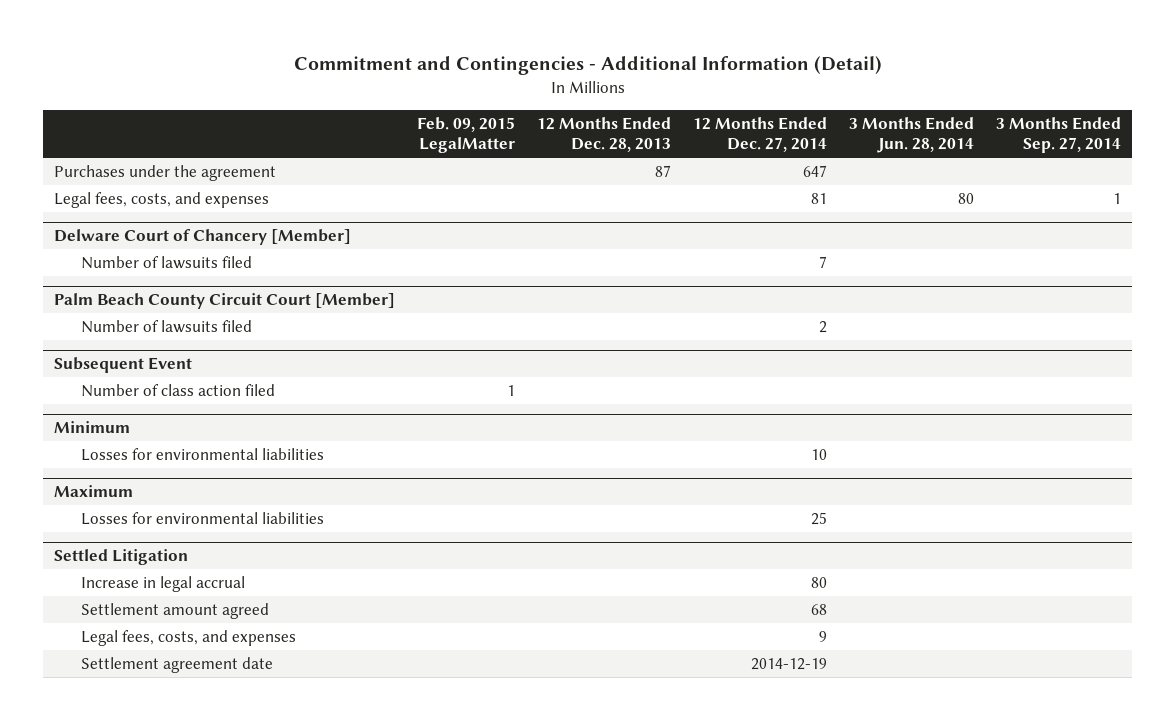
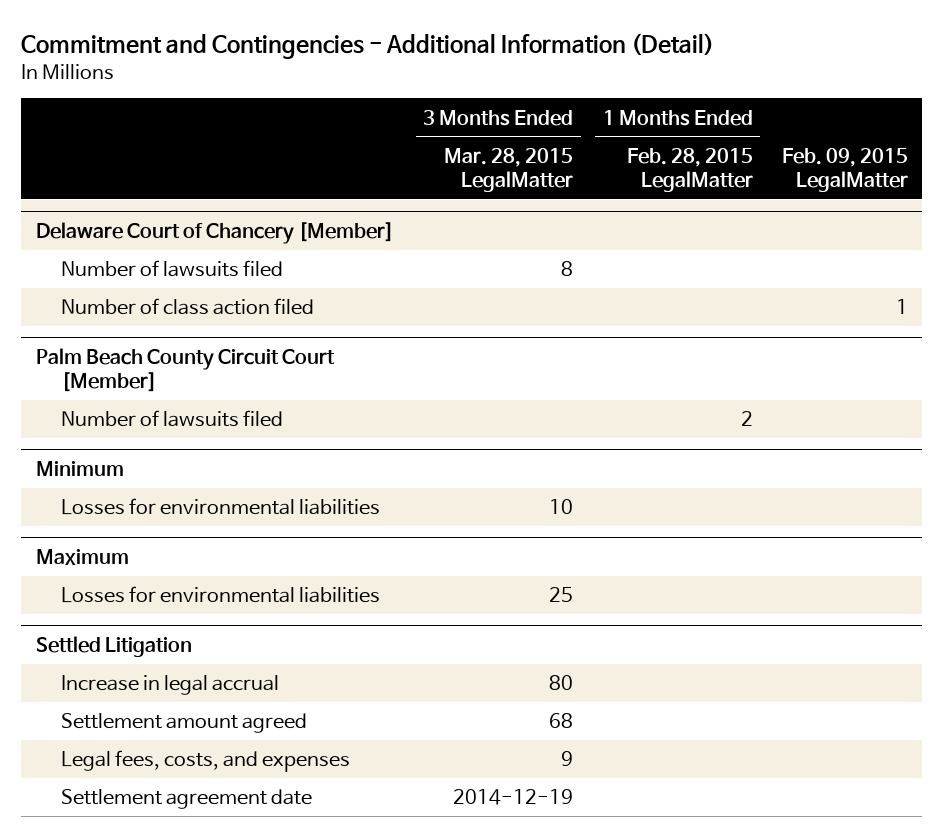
- | Feb. 09, 2015 LegalMatter | 12 Months Ended Dec. 28, 2013 | 12 Months Ended Dec. 27, 2014 | 3 Months Ended Jun. 28, 2014 | 3 Months Ended Sep. 27, 2014
+ | 3 Months Ended Mar. 28, 2015 LegalMatter | 1 Months Ended Feb. 28, 2015 LegalMatter | Feb. 09, 2015 LegalMatter
- Purchases under the agreement | | 87 | 647 | |
- Legal fees, costs, and expenses | | | 81 | 80 | 1
- Delware Court of Chancery [Member]
+ Delaware Court of Chancery [Member]
+ Number of class action filed | | | 1
- Subsequent Event
- Number of class action filed | 1 | | | |

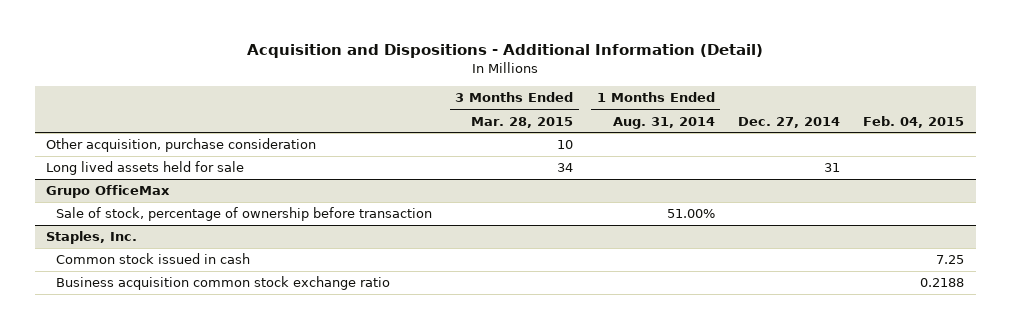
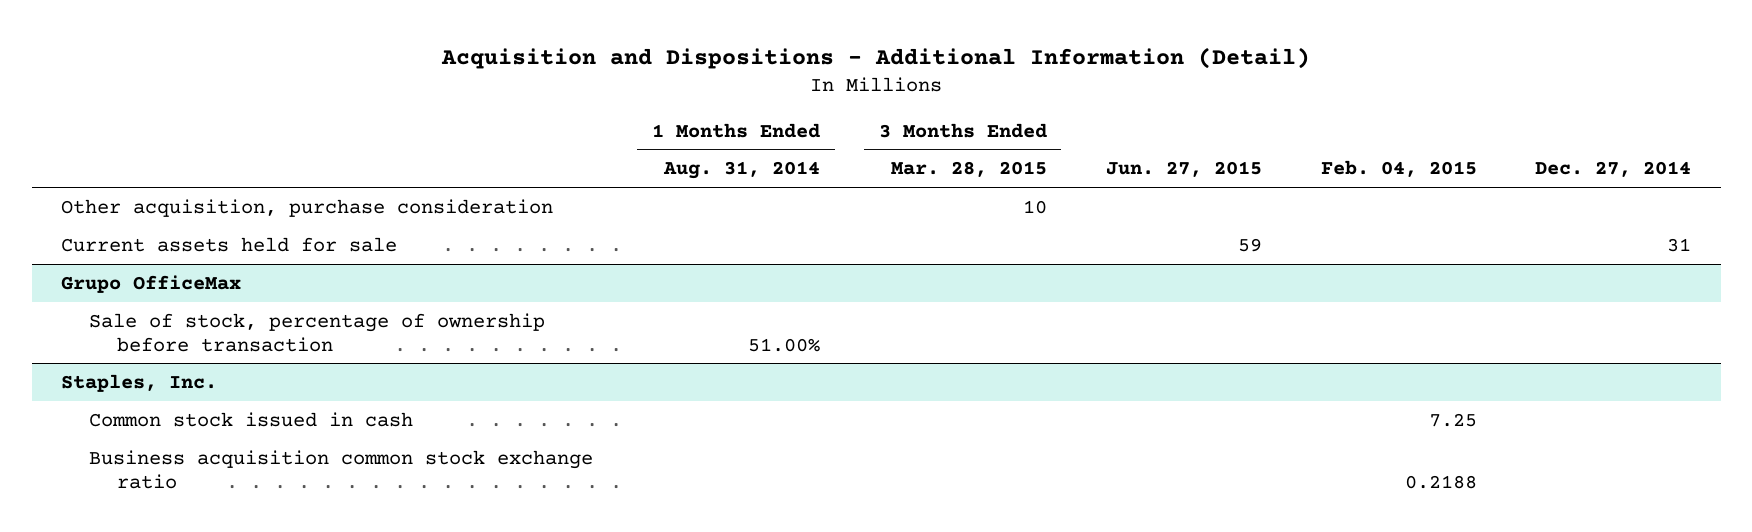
- | 3 Months Ended Mar. 28, 2015 | 1 Months Ended Aug. 31, 2014 | Dec. 27, 2014 | Feb. 04, 2015
+ | 1 Months Ended Aug. 31, 2014 | 3 Months Ended Mar. 28, 2015 | Jun. 27, 2015 | Feb. 04, 2015 | Dec. 27, 2014
- Long lived assets held for sale | 34 | | 31 |
+ Current assets held for sale | | | 59 | | 31

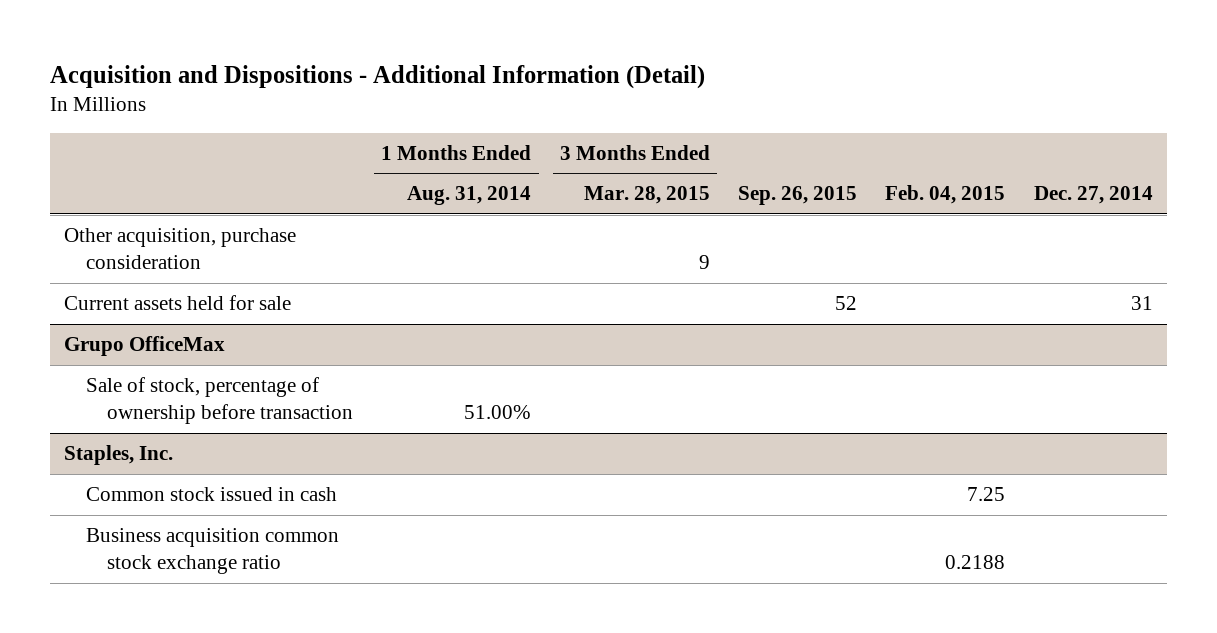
- | 1 Months Ended Aug. 31, 2014 | 3 Months Ended Mar. 28, 2015 | Jun. 27, 2015 | Feb. 04, 2015 | Dec. 27, 2014
+ | 1 Months Ended Aug. 31, 2014 | 3 Months Ended Mar. 28, 2015 | Sep. 26, 2015 | Feb. 04, 2015 | Dec. 27, 2014
- Other acquisition, purchase consideration | | 10 | | |
+ Other acquisition, purchase consideration | | 9 | | |

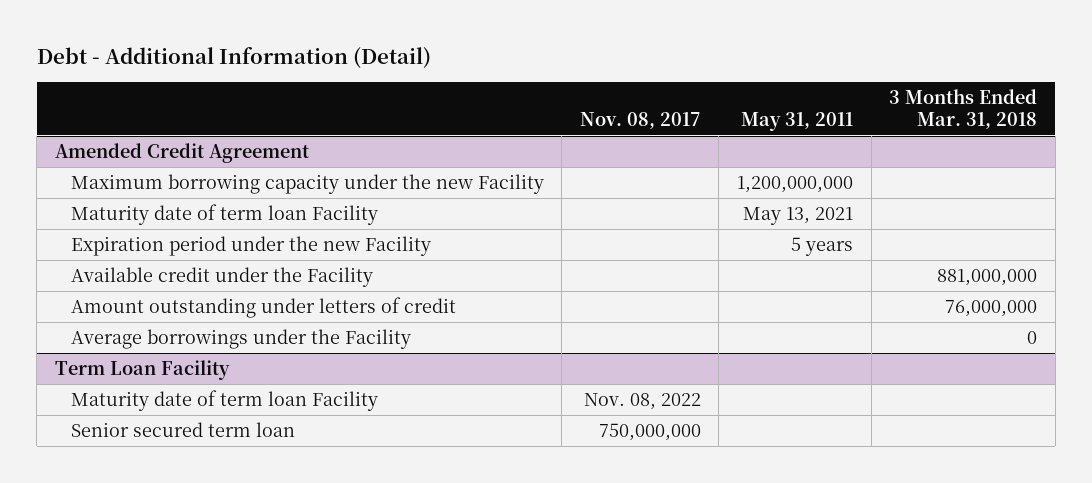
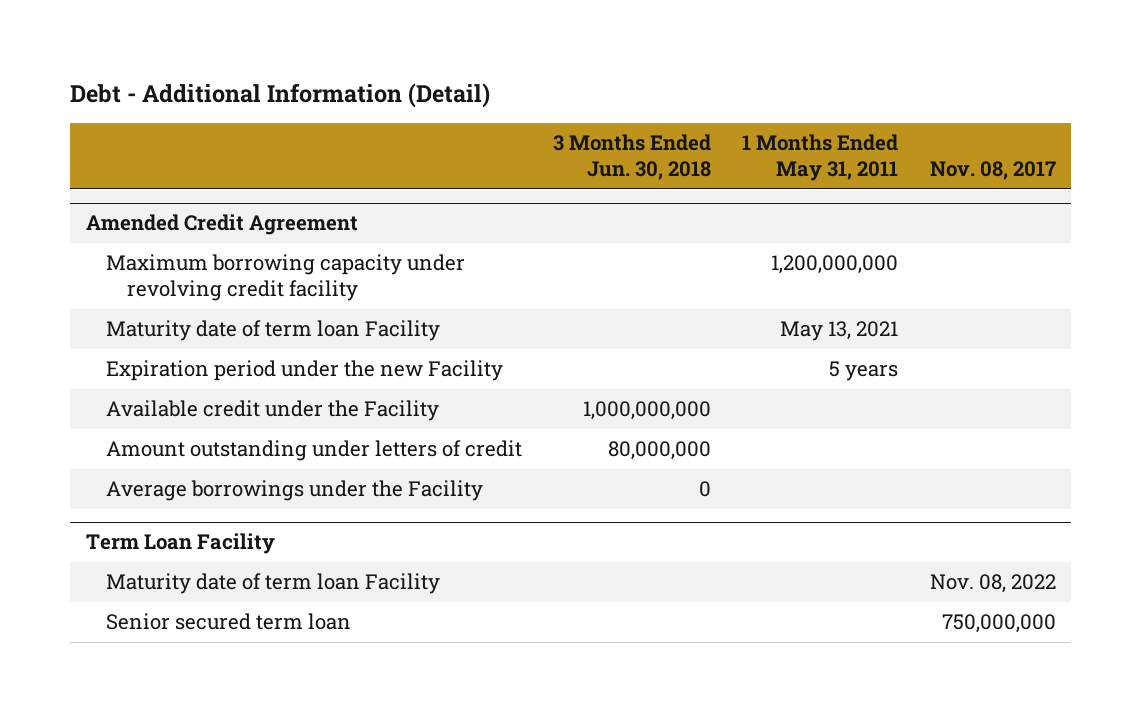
- | Nov. 08, 2017 | May 31, 2011 | 3 Months Ended Mar. 31, 2018
+ | 3 Months Ended Jun. 30, 2018 | 1 Months Ended May 31, 2011 | Nov. 08, 2017
@ Amended Credit Agreement
- Maximum borrowing capacity under the new Facility | | 1,200,000,000 |
+ Maximum borrowing capacity under revolving credit facility | | 1,200,000,000 |

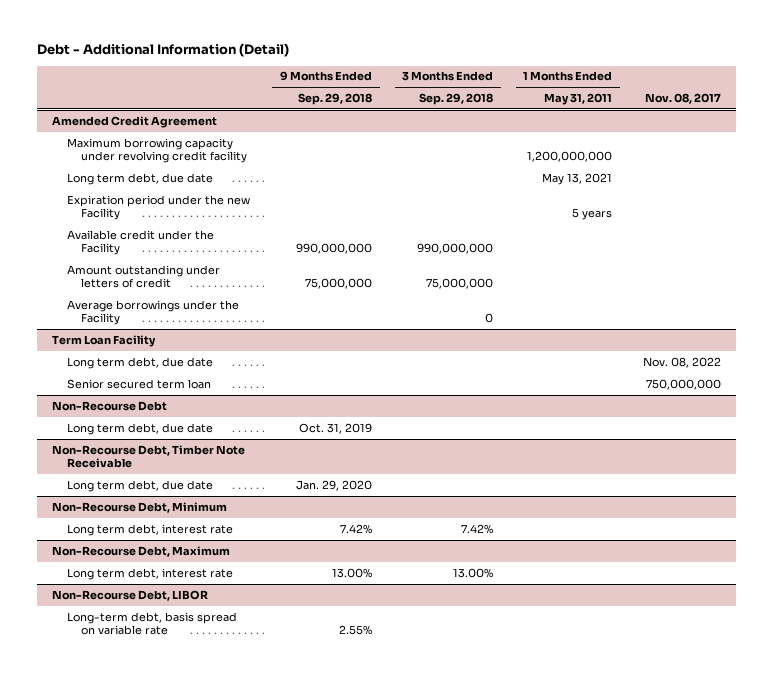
- | 3 Months Ended Jun. 30, 2018 | 1 Months Ended May 31, 2011 | Nov. 08, 2017
+ | 9 Months Ended Sep. 29, 2018 | 3 Months Ended Sep. 29, 2018 | 1 Months Ended May 31, 2011 | Nov. 08, 2017
@ Amended Credit Agreement
- Maturity date of term loan Facility | | May 13, 2021 |
+ Long term debt, due date | | | May 13, 2021 |
@ Term Loan Facility
- Maturity date of term loan Facility | | | Nov. 08, 2022
+ Long term debt, due date | | | | Nov. 08, 2022
+ Non-Recourse Debt
+ Long term debt, due date | Oct. 31, 2019 | | |
+ Non-Recourse Debt, Timber Note Receivable
+ Long term debt, due date | Jan. 29, 2020 | | |
+ Non-Recourse Debt, Minimum
+ Long term debt, interest rate | 7.42% | 7.42% | |
+ Non-Recourse Debt, Maximum
+ Long term debt, interest rate | 13.00% | 13.00% | |
+ Non-Recourse Debt, LIBOR
+ Long-term debt, basis spread on variable rate | 2.55% | | |

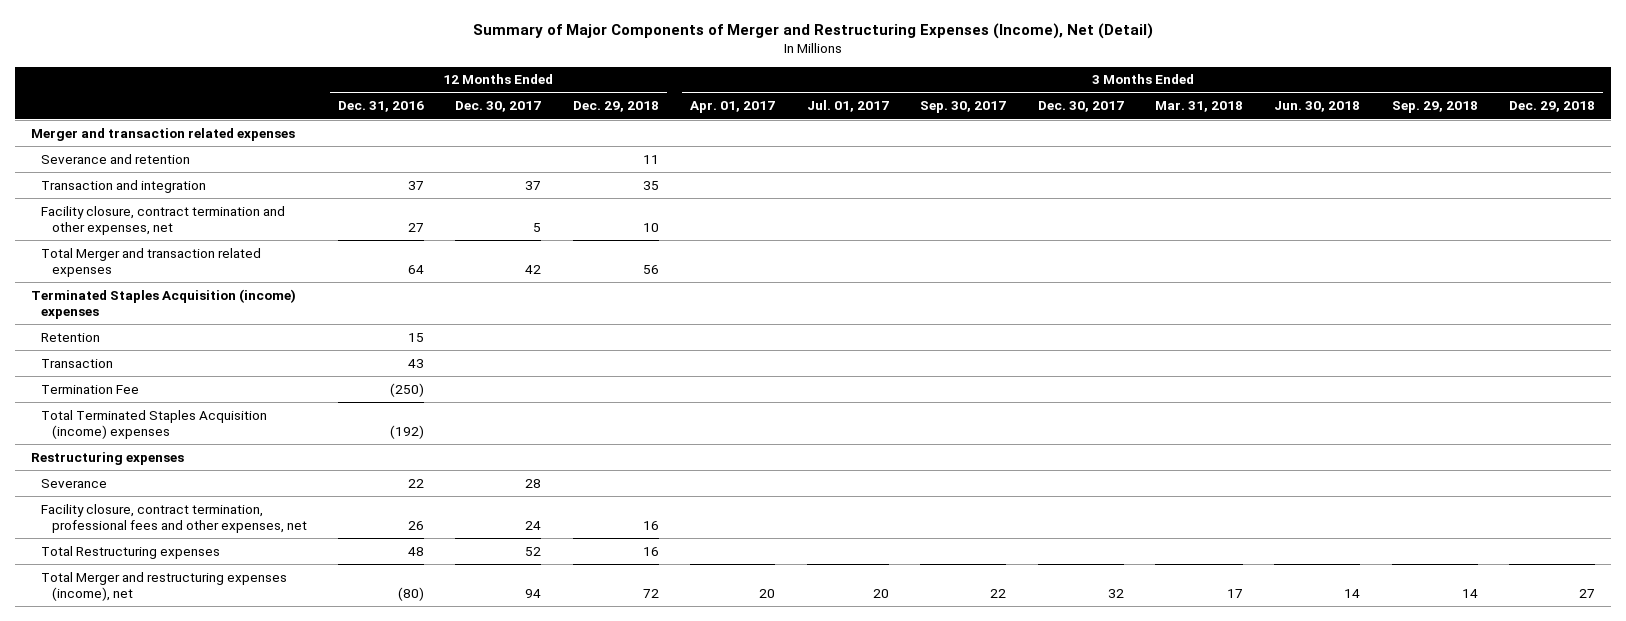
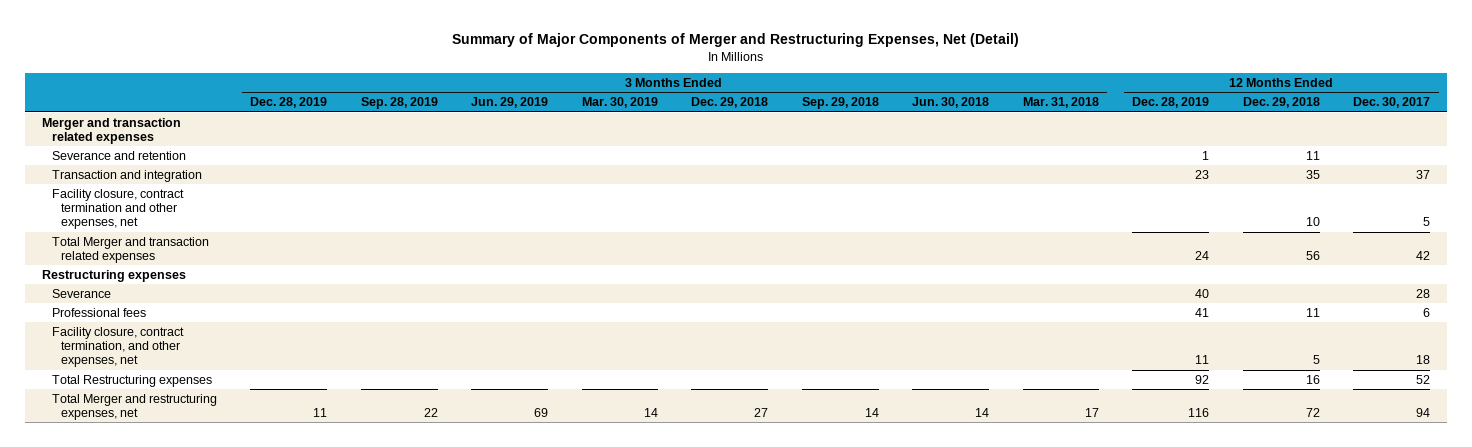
- Summary of Major Components of Merger and Restructuring Expenses (Income), Net (Detail)
+ Summary of Major Components of Merger and Restructuring Expenses, Net (Detail)
- | 12 Months Ended Dec. 31, 2016 | 12 Months Ended Dec. 30, 2017 | 12 Months Ended Dec. 29, 2018 | 3 Months Ended Apr. 01, 2017 | 3 Months Ended Jul. 01, 2017 | 3 Months Ended Sep. 30, 2017 | 3 Months Ended Dec. 30, 2017 | 3 Months Ended Mar. 31, 2018 | 3 Months Ended Jun. 30, 2018 | 3 Months Ended Sep. 29, 2018 | 3 Months Ended Dec. 29, 2018
+ | 3 Months Ended Dec. 28, 2019 | 3 Months Ended Sep. 28, 2019 | 3 Months Ended Jun. 29, 2019 | 3 Months Ended Mar. 30, 2019 | 3 Months Ended Dec. 29, 2018 | 3 Months Ended Sep. 29, 2018 | 3 Months Ended Jun. 30, 2018 | 3 Months Ended Mar. 31, 2018 | 12 Months Ended Dec. 28, 2019 | 12 Months Ended Dec. 29, 2018 | 12 Months Ended Dec. 30, 2017
- Terminated Staples Acquisition (income) expenses
- Retention | 15 | | | | | | | | | |
- Transaction | 43 | | | | | | | | | |
- Termination Fee | (250) | | | | | | | | | |
- Total Terminated Staples Acquisition (income) expenses | (192) | | | | | | | | | |
- Facility closure, contract termination, professional fees and other expenses, net | 26 | 24 | 16 | | | | | | | |
+ Professional fees | | | | | | | | | 41 | 11 | 6
+ Facility closure, contract termination, and other expenses, net | | | | | | | | | 11 | 5 | 18
- Total Merger and restructuring expenses (income), net | (80) | 94 | 72 | 20 | 20 | 22 | 32 | 17 | 14 | 14 | 27
+ Total Merger and restructuring expenses, net | 11 | 22 | 69 | 14 | 27 | 14 | 14 | 17 | 116 | 72 | 94

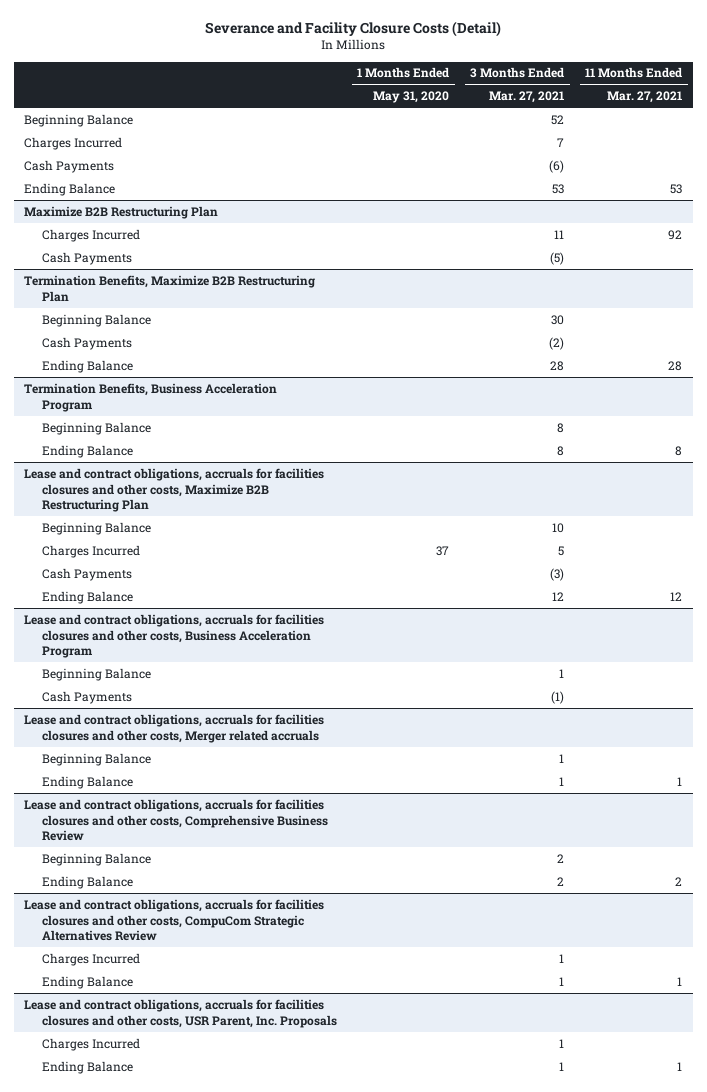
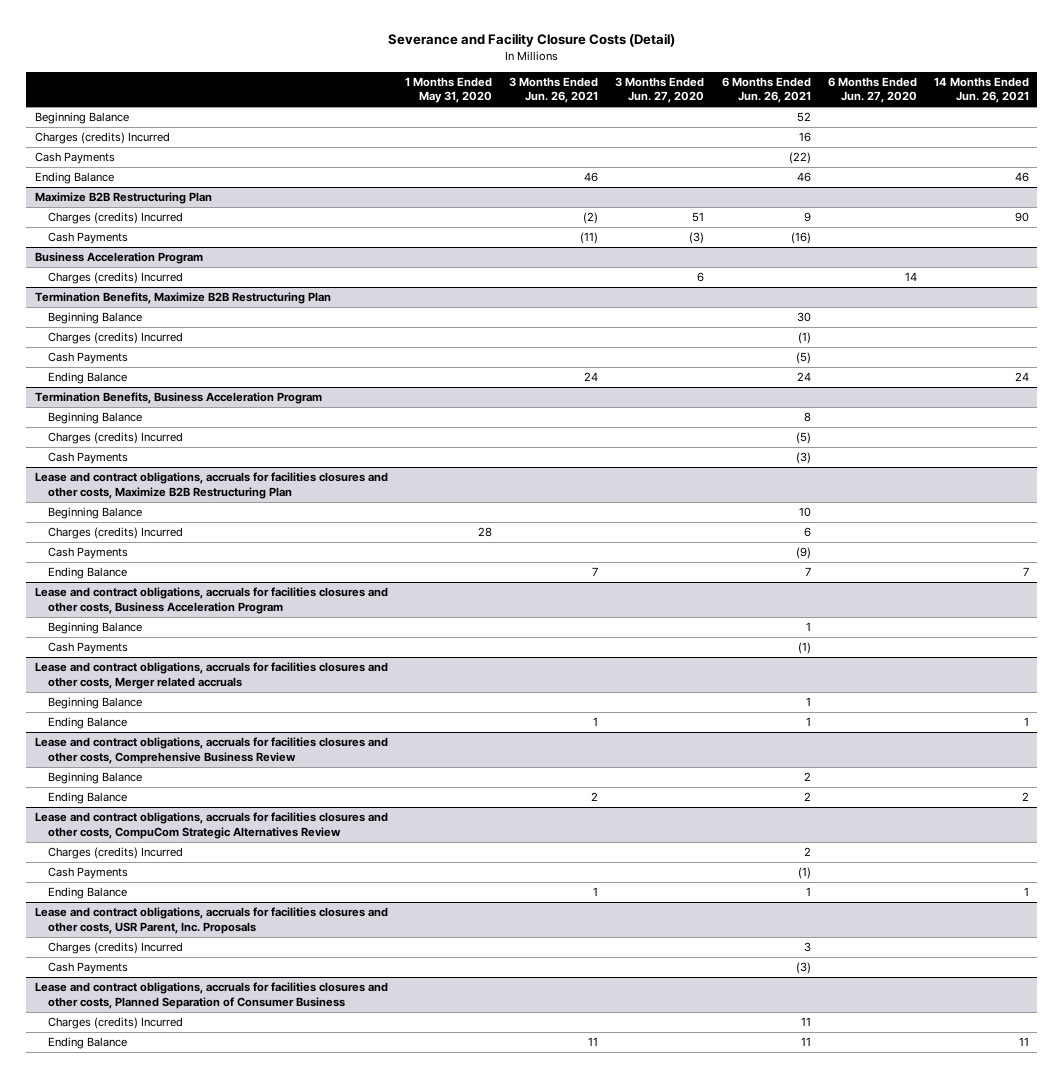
- | 1 Months Ended May 31, 2020 | 3 Months Ended Mar. 27, 2021 | 11 Months Ended Mar. 27, 2021
+ | 1 Months Ended May 31, 2020 | 3 Months Ended Jun. 26, 2021 | 3 Months Ended Jun. 27, 2020 | 6 Months Ended Jun. 26, 2021 | 6 Months Ended Jun. 27, 2020 | 14 Months Ended Jun. 26, 2021
- Charges Incurred | | 7 |
+ Charges (credits) Incurred | | | | 16 | |
@ Maximize B2B Restructuring Plan
- Charges Incurred | | 11 | 92
+ Charges (credits) Incurred | | (2) | 51 | 9 | | 90
+ Business Acceleration Program
+ Charges (credits) Incurred | | | 6 | | 14 |
@ Termination Benefits, Maximize B2B Restructuring Plan
+ Charges (credits) Incurred | | | | (1) | |
@ Termination Benefits, Business Acceleration Program
- Ending Balance | | 8 | 8
+ Charges (credits) Incurred | | | | (5) | |
+ Cash Payments | | | | (3) | |
@ Lease and contract obligations, accruals for facilities closures and other costs, Maximize B2B Restructuring Plan
- Charges Incurred | 37 | 5 |
+ Charges (credits) Incurred | 28 | | | 6 | |
@ Lease and contract obligations, accruals for facilities closures and other costs, CompuCom Strategic Alternatives Review
- Charges Incurred | | 1 |
+ Charges (credits) Incurred | | | | 2 | |
+ Cash Payments | | | | (1) | |
@ Lease and contract obligations, accruals for facilities closures and other costs, USR Parent, Inc. Proposals
- Charges Incurred | | 1 |
- Ending Balance | | 1 | 1
+ Charges (credits) Incurred | | | | 3 | |
+ Cash Payments | | | | (3) | |
+ Lease and contract obligations, accruals for facilities closures and other costs, Planned Separation of Consumer Business
+ Charges (credits) Incurred | | | | 11 | |
+ Ending Balance | | 11 | | 11 | | 11

